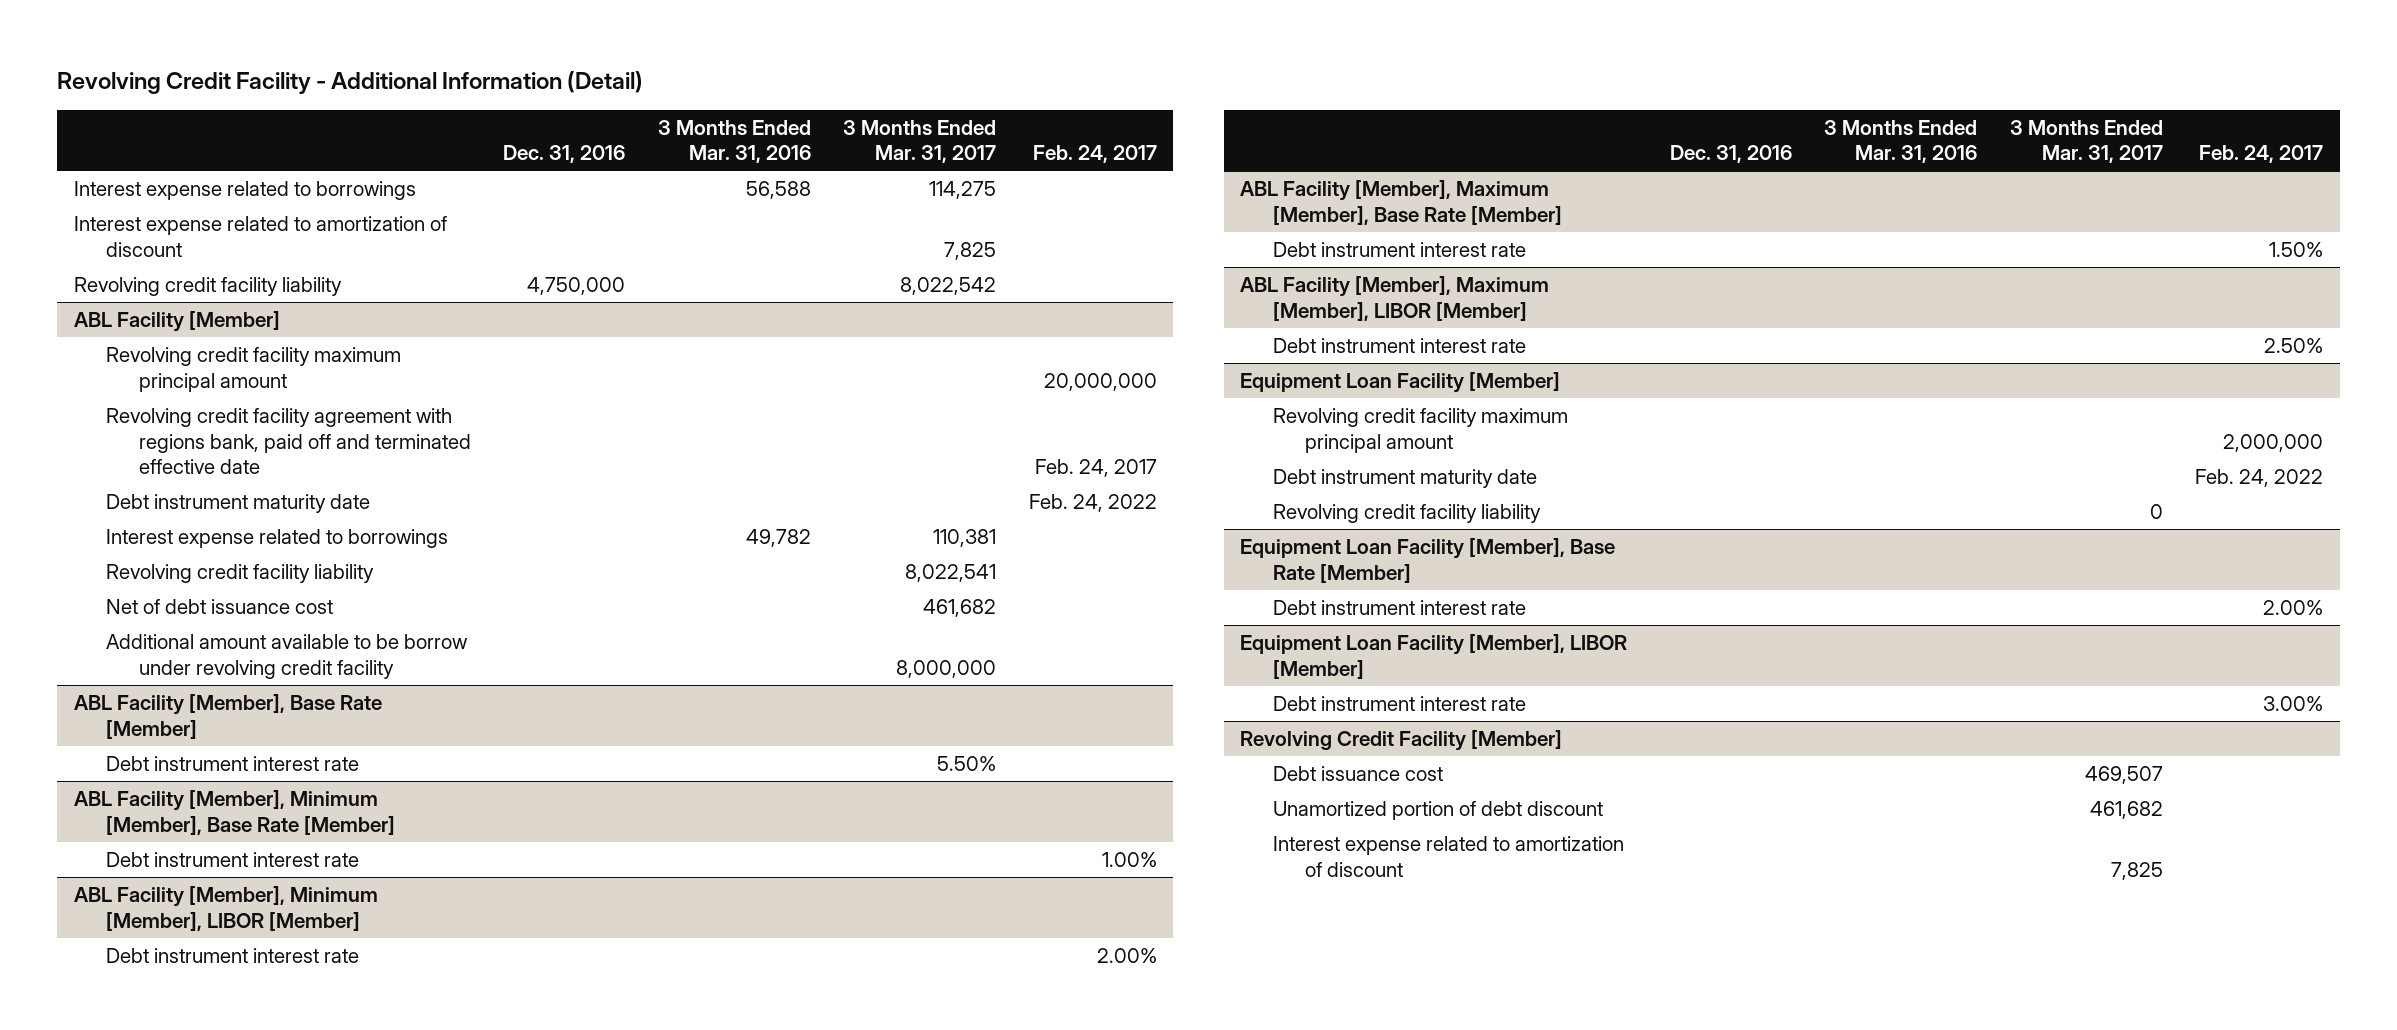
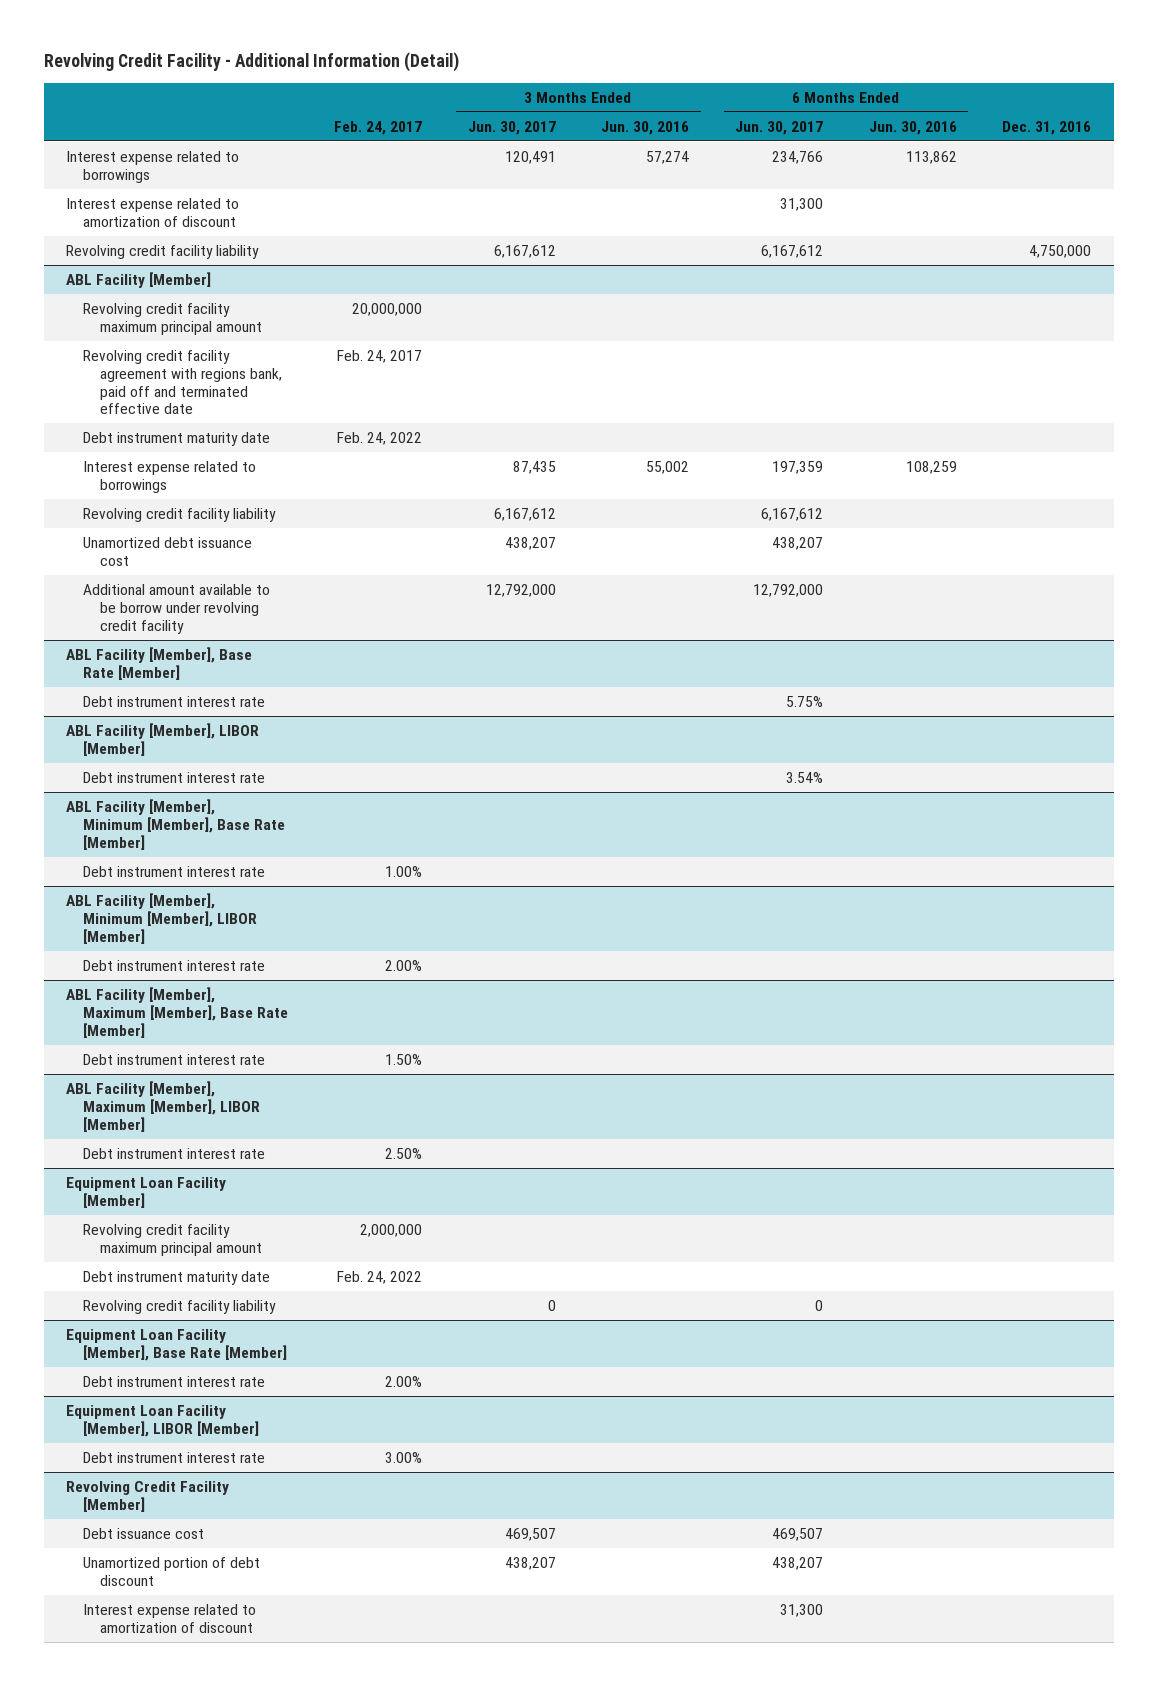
- | Dec. 31, 2016 | 3 Months Ended Mar. 31, 2016 | 3 Months Ended Mar. 31, 2017 | Feb. 24, 2017
+ | Feb. 24, 2017 | 3 Months Ended Jun. 30, 2017 | 3 Months Ended Jun. 30, 2016 | 6 Months Ended Jun. 30, 2017 | 6 Months Ended Jun. 30, 2016 | Dec. 31, 2016
@ ABL Facility [Member]
- Net of debt issuance cost | | | 461,682 |
+ Unamortized debt issuance cost | | 438,207 | | 438,207 | |
+ ABL Facility [Member], LIBOR [Member]
+ Debt instrument interest rate | | | | 3.54% | |

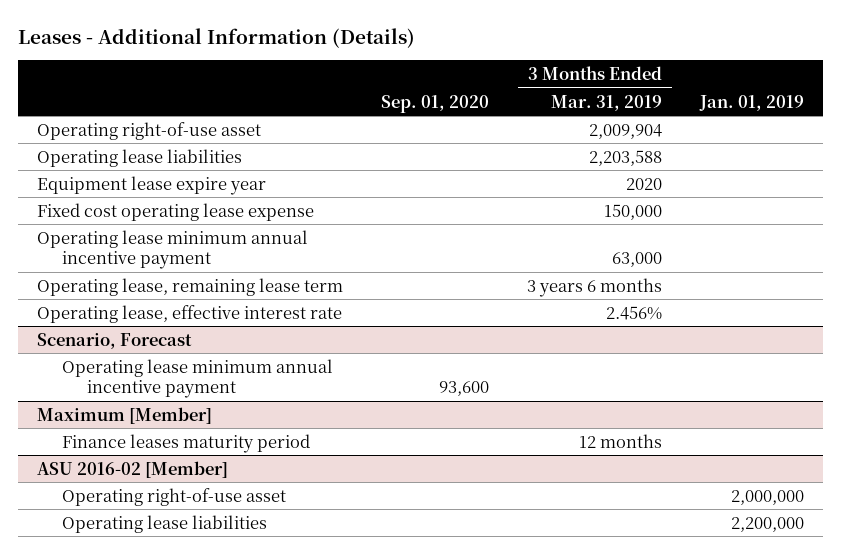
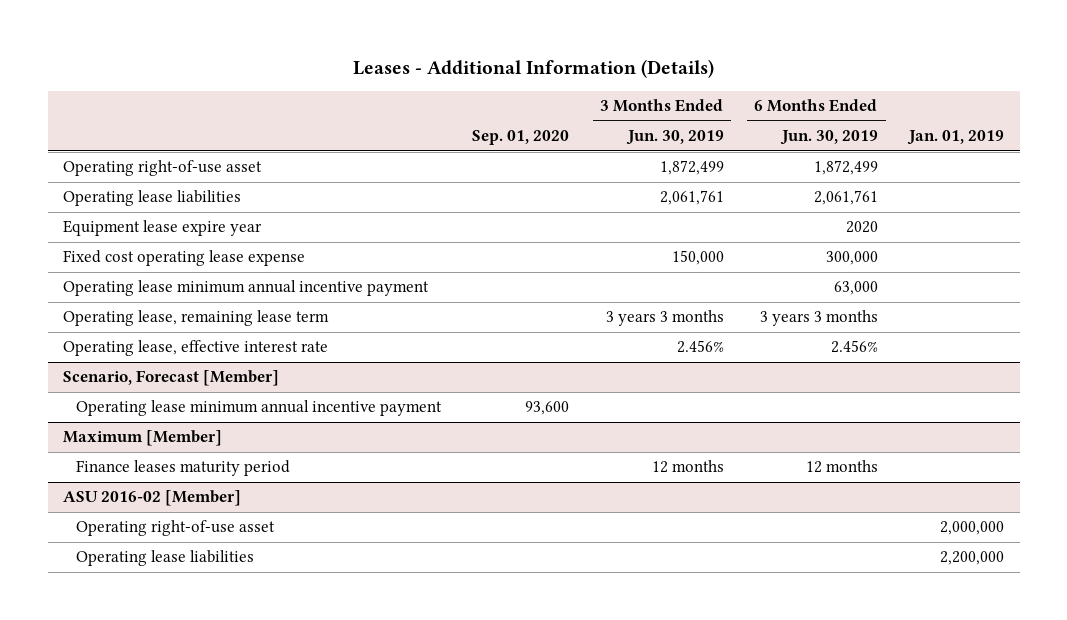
- | Sep. 01, 2020 | 3 Months Ended Mar. 31, 2019 | Jan. 01, 2019
+ | Sep. 01, 2020 | 3 Months Ended Jun. 30, 2019 | 6 Months Ended Jun. 30, 2019 | Jan. 01, 2019
- Scenario, Forecast
+ Scenario, Forecast [Member]

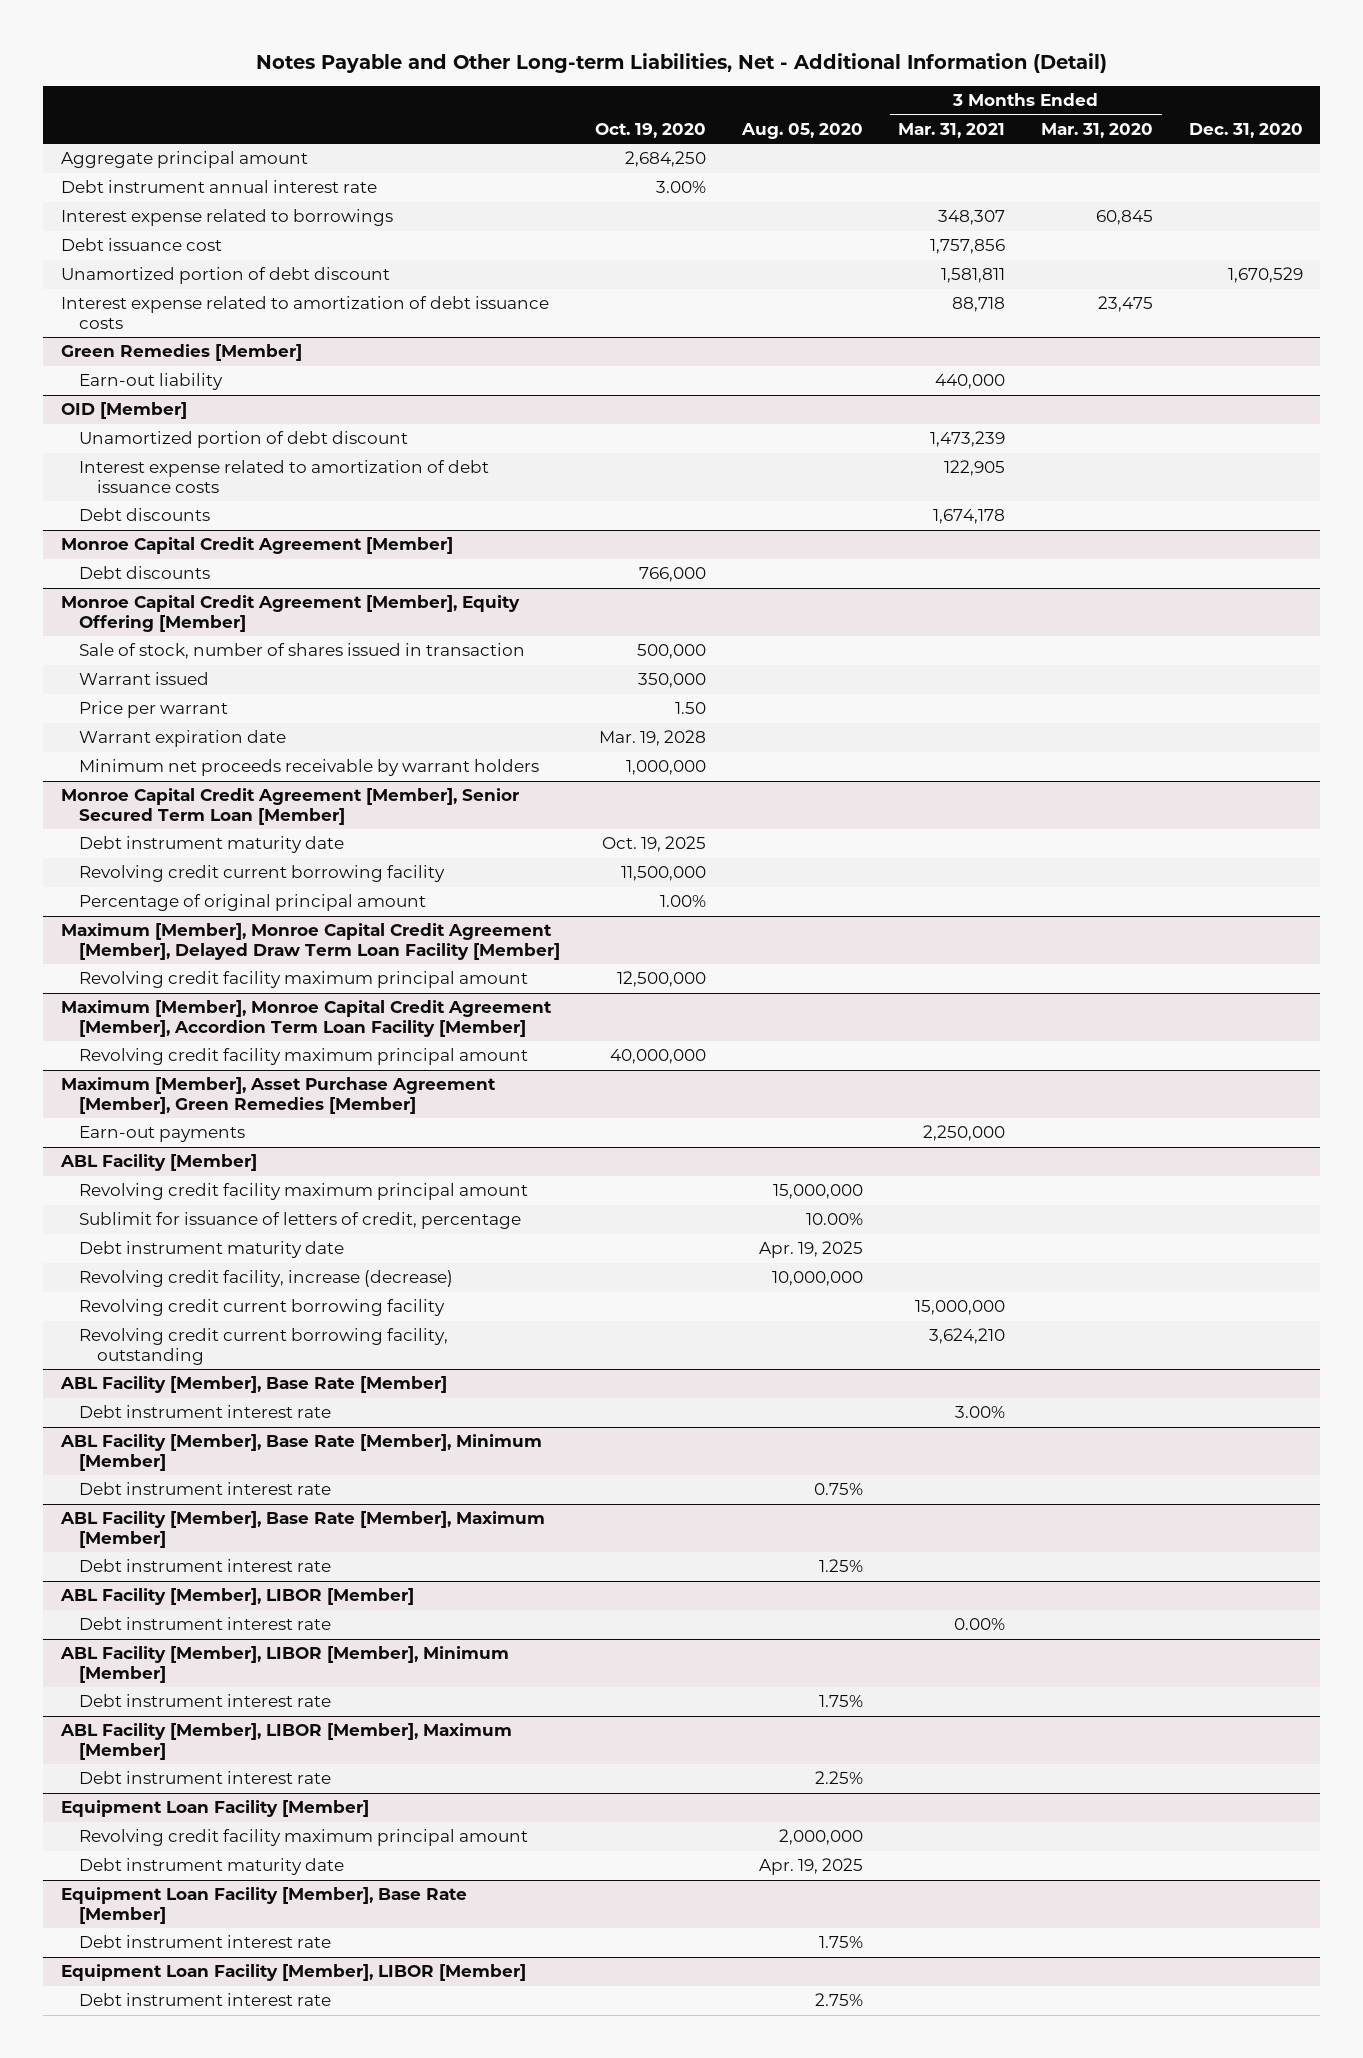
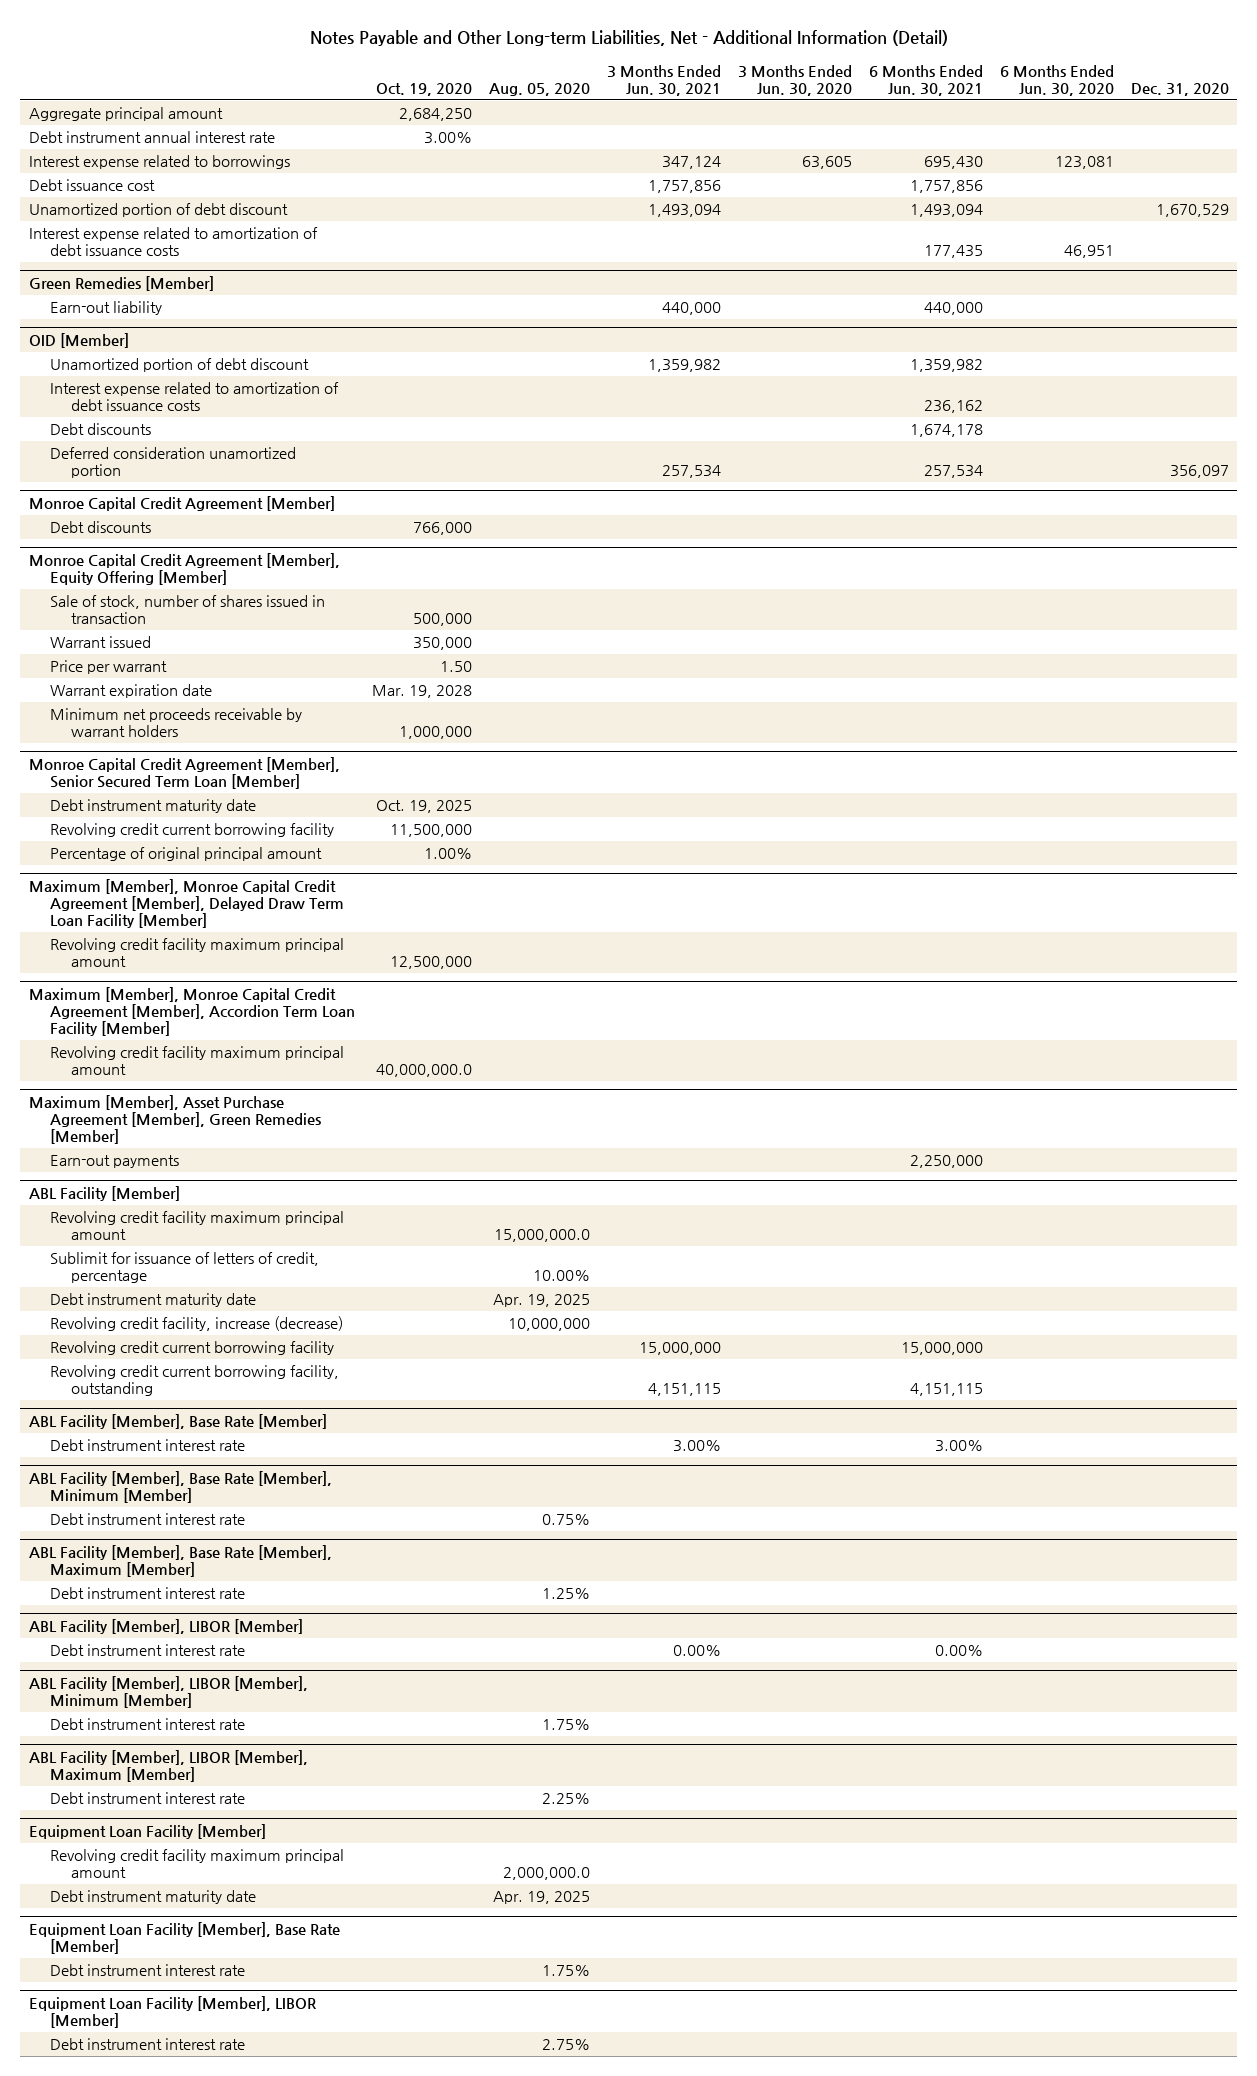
- | Oct. 19, 2020 | Aug. 05, 2020 | 3 Months Ended Mar. 31, 2021 | 3 Months Ended Mar. 31, 2020 | Dec. 31, 2020
+ | Oct. 19, 2020 | Aug. 05, 2020 | 3 Months Ended Jun. 30, 2021 | 3 Months Ended Jun. 30, 2020 | 6 Months Ended Jun. 30, 2021 | 6 Months Ended Jun. 30, 2020 | Dec. 31, 2020
@ OID [Member]
+ Deferred consideration unamortized portion | | | 257,534 | | 257,534 | | 356,097
@ Maximum [Member], Monroe Capital Credit Agreement [Member], Accordion Term Loan Facility [Member]
- Revolving credit facility maximum principal amount | 40,000,000 | | | |
+ Revolving credit facility maximum principal amount | 40,000,000.0 | | | | | |
@ ABL Facility [Member]
- Revolving credit facility maximum principal amount | | 15,000,000 | | |
+ Revolving credit facility maximum principal amount | | 15,000,000.0 | | | | |
@ Equipment Loan Facility [Member]
- Revolving credit facility maximum principal amount | | 2,000,000 | | |
+ Revolving credit facility maximum principal amount | | 2,000,000.0 | | | | |

